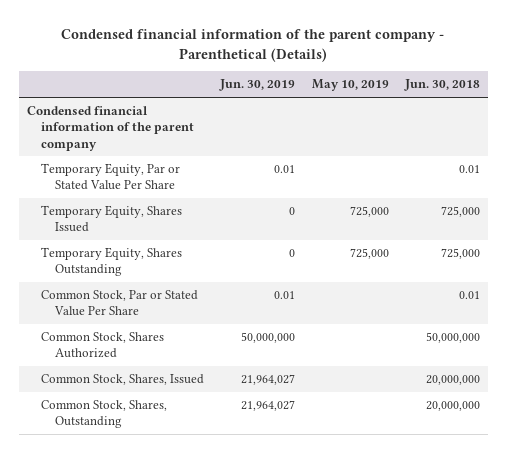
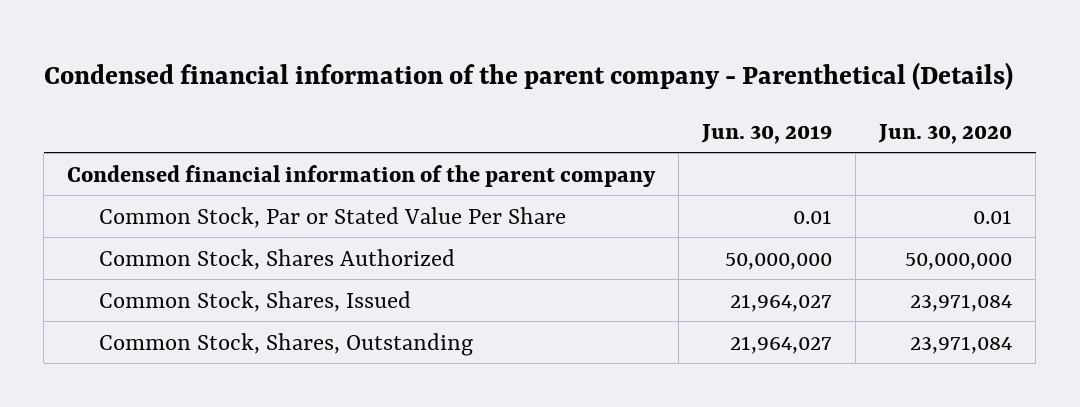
- | Jun. 30, 2019 | May 10, 2019 | Jun. 30, 2018
+ | Jun. 30, 2019 | Jun. 30, 2020
- Temporary Equity, Par or Stated Value Per Share | 0.01 | | 0.01
- Temporary Equity, Shares Issued | 0 | 725,000 | 725,000
- Temporary Equity, Shares Outstanding | 0 | 725,000 | 725,000

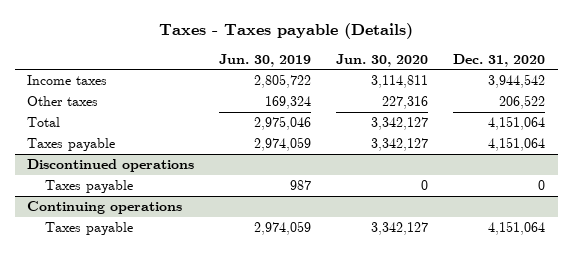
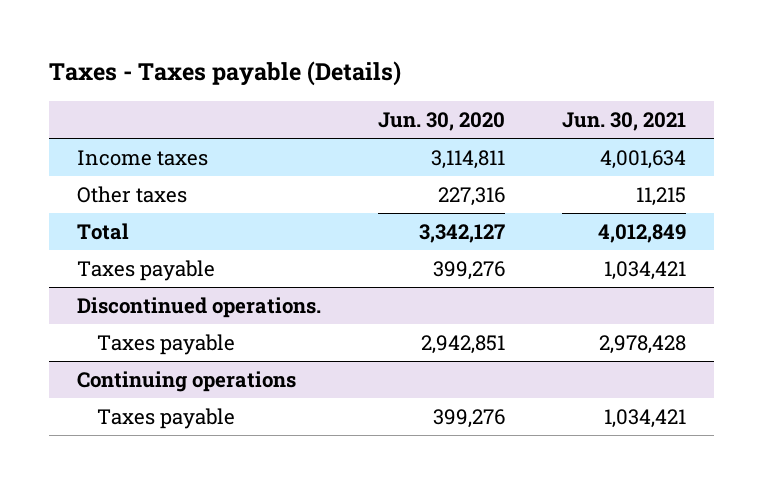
- | Jun. 30, 2019 | Jun. 30, 2020 | Dec. 31, 2020
+ | Jun. 30, 2020 | Jun. 30, 2021
- Taxes payable | 2,974,059 | 3,342,127 | 4,151,064
- Discontinued operations
- Taxes payable | 987 | 0 | 0
+ Taxes payable | 399,276 | 1,034,421
+ Discontinued operations.
+ Taxes payable | 2,942,851 | 2,978,428
@ Continuing operations
- Taxes payable | 2,974,059 | 3,342,127 | 4,151,064
+ Taxes payable | 399,276 | 1,034,421

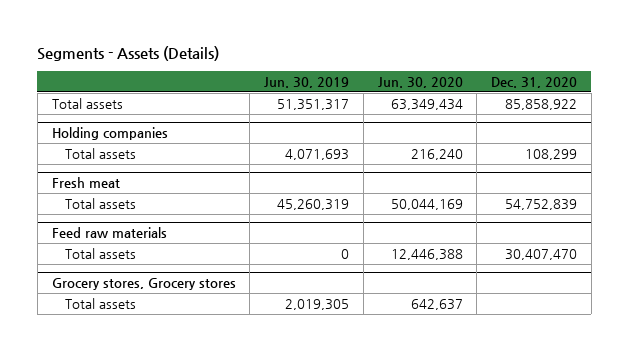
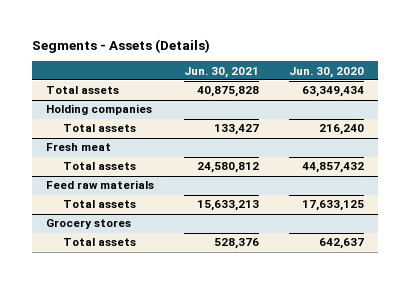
- | Jun. 30, 2019 | Jun. 30, 2020 | Dec. 31, 2020
+ | Jun. 30, 2021 | Jun. 30, 2020
@ Fresh meat
- Total assets | 45,260,319 | 50,044,169 | 54,752,839
+ Total assets | 24,580,812 | 44,857,432
@ Feed raw materials
- Total assets | 0 | 12,446,388 | 30,407,470
- Grocery stores, Grocery stores
@ Feed raw materials
+ Total assets | 15,633,213 | 17,633,125
+ Grocery stores

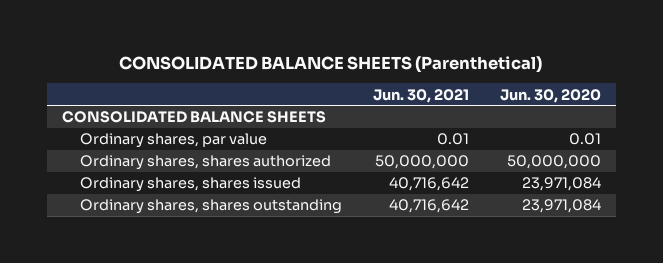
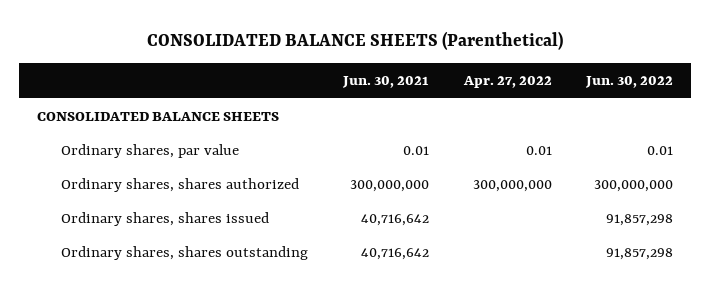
- | Jun. 30, 2021 | Jun. 30, 2020
+ | Jun. 30, 2021 | Apr. 27, 2022 | Jun. 30, 2022
- Ordinary shares, shares authorized | 50,000,000 | 50,000,000
+ Ordinary shares, shares authorized | 300,000,000 | 300,000,000 | 300,000,000

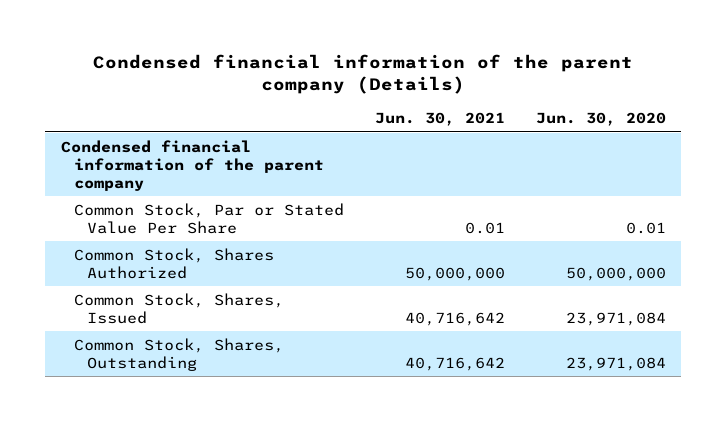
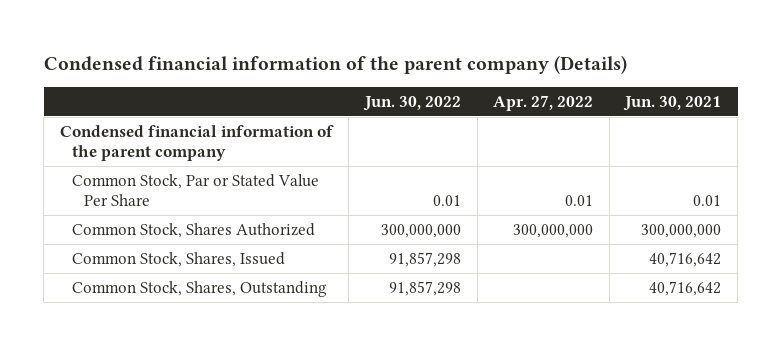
- | Jun. 30, 2021 | Jun. 30, 2020
+ | Jun. 30, 2022 | Apr. 27, 2022 | Jun. 30, 2021
- Common Stock, Shares Authorized | 50,000,000 | 50,000,000
+ Common Stock, Shares Authorized | 300,000,000 | 300,000,000 | 300,000,000

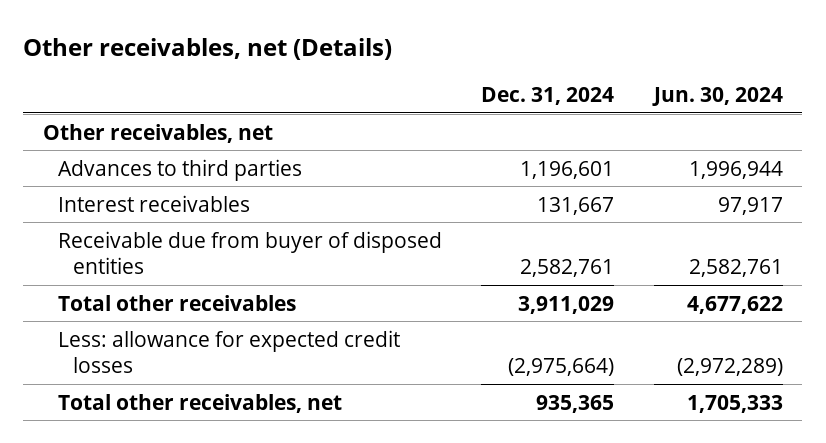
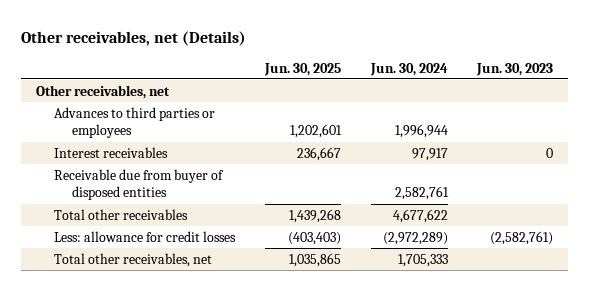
- | Dec. 31, 2024 | Jun. 30, 2024
+ | Jun. 30, 2025 | Jun. 30, 2024 | Jun. 30, 2023
- Advances to third parties | 1,196,601 | 1,996,944
+ Advances to third parties or employees | 1,202,601 | 1,996,944 |
- Less: allowance for expected credit losses | (2,975,664) | (2,972,289)
+ Less: allowance for credit losses | (403,403) | (2,972,289) | (2,582,761)

